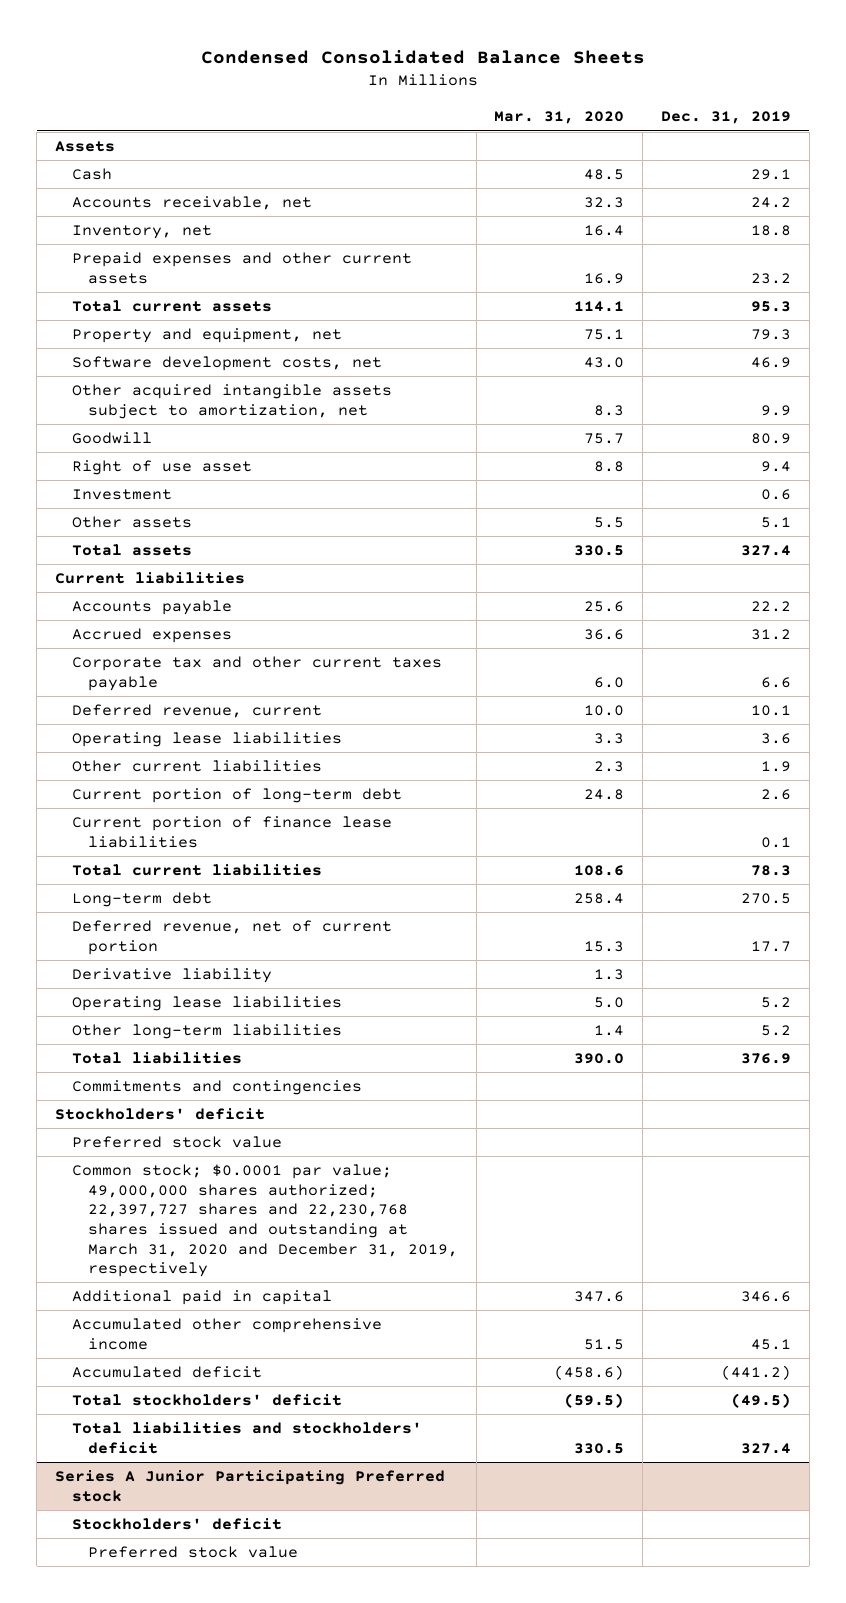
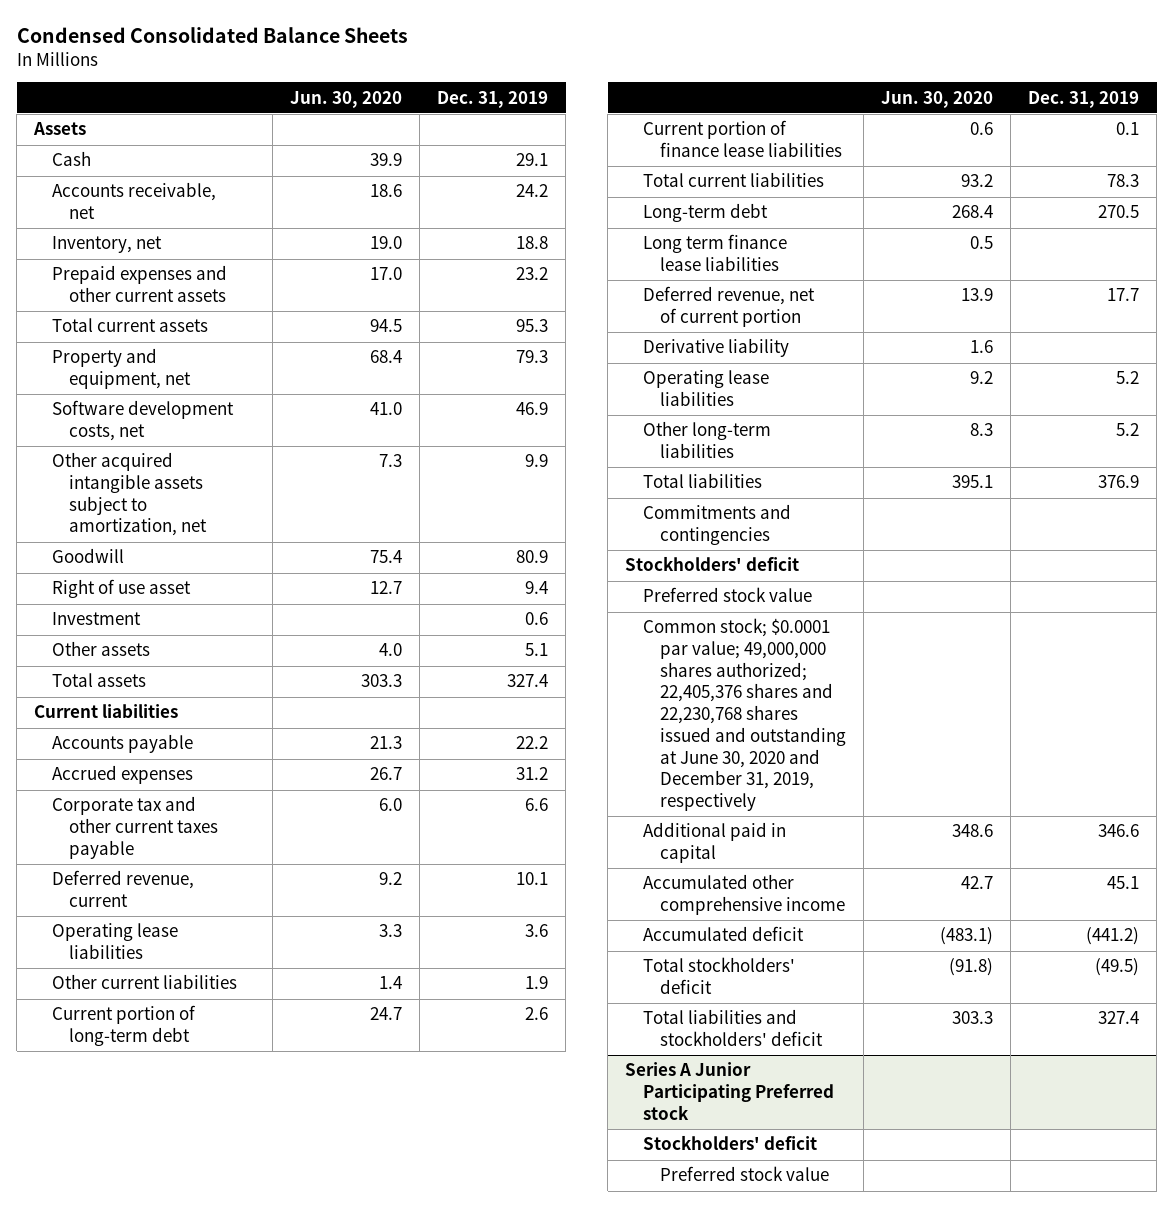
- | Mar. 31, 2020 | Dec. 31, 2019
+ | Jun. 30, 2020 | Dec. 31, 2019
+ Long term finance lease liabilities | 0.5 |
- Common stock; $0.0001 par value; 49,000,000 shares authorized; 22,397,727 shares and 22,230,768 shares issued and outstanding at March 31, 2020 and December 31, 2019, respectively
+ Common stock; $0.0001 par value; 49,000,000 shares authorized; 22,405,376 shares and 22,230,768 shares issued and outstanding at June 30, 2020 and December 31, 2019, respectively

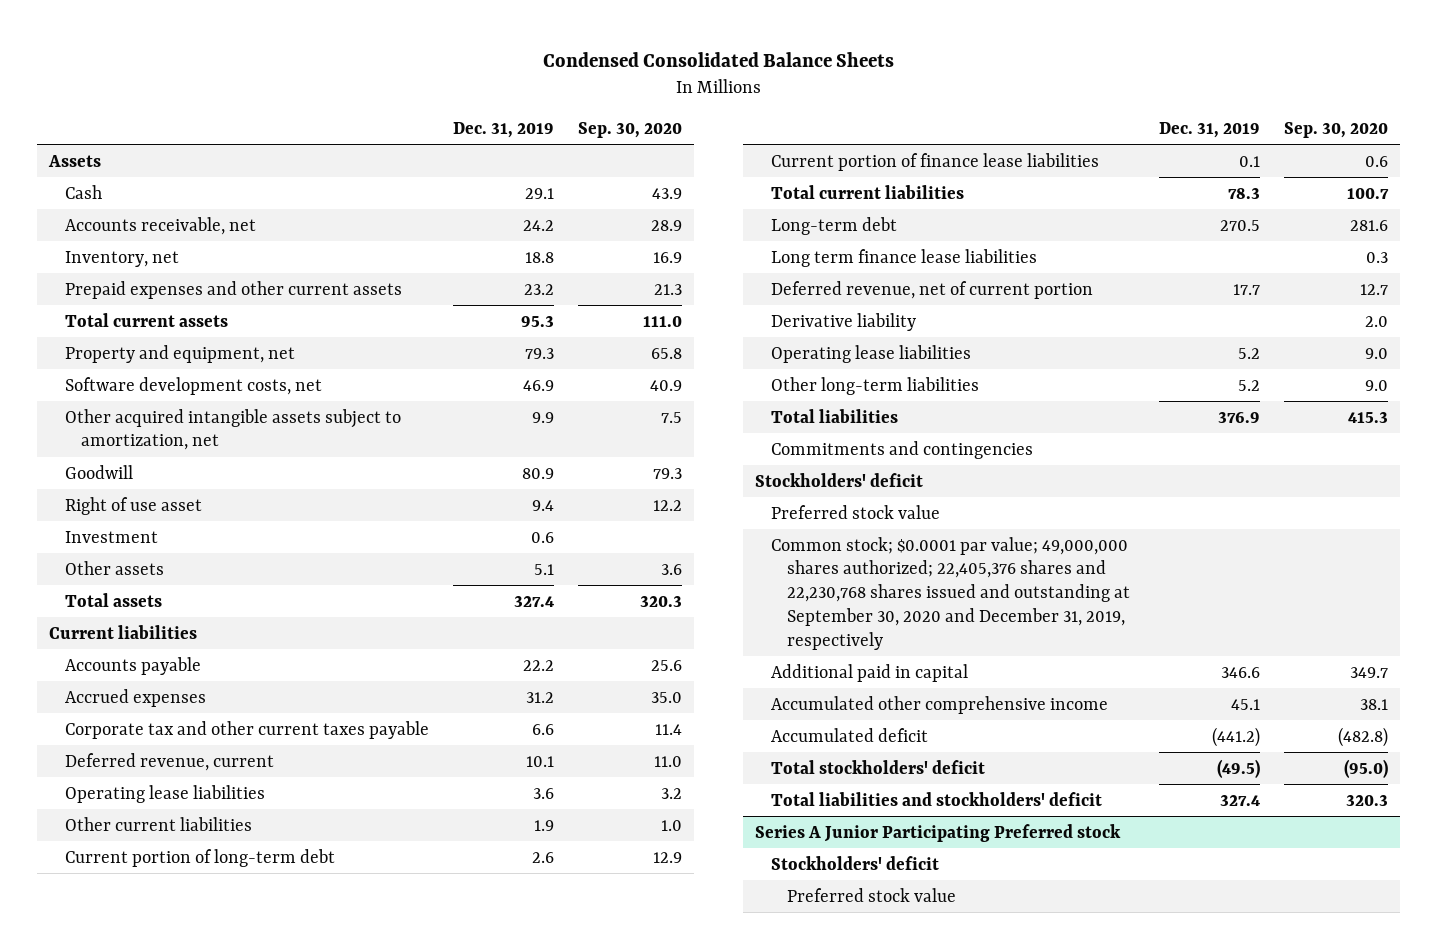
- | Jun. 30, 2020 | Dec. 31, 2019
+ | Dec. 31, 2019 | Sep. 30, 2020
- Common stock; $0.0001 par value; 49,000,000 shares authorized; 22,405,376 shares and 22,230,768 shares issued and outstanding at June 30, 2020 and December 31, 2019, respectively
+ Common stock; $0.0001 par value; 49,000,000 shares authorized; 22,405,376 shares and 22,230,768 shares issued and outstanding at September 30, 2020 and December 31, 2019, respectively

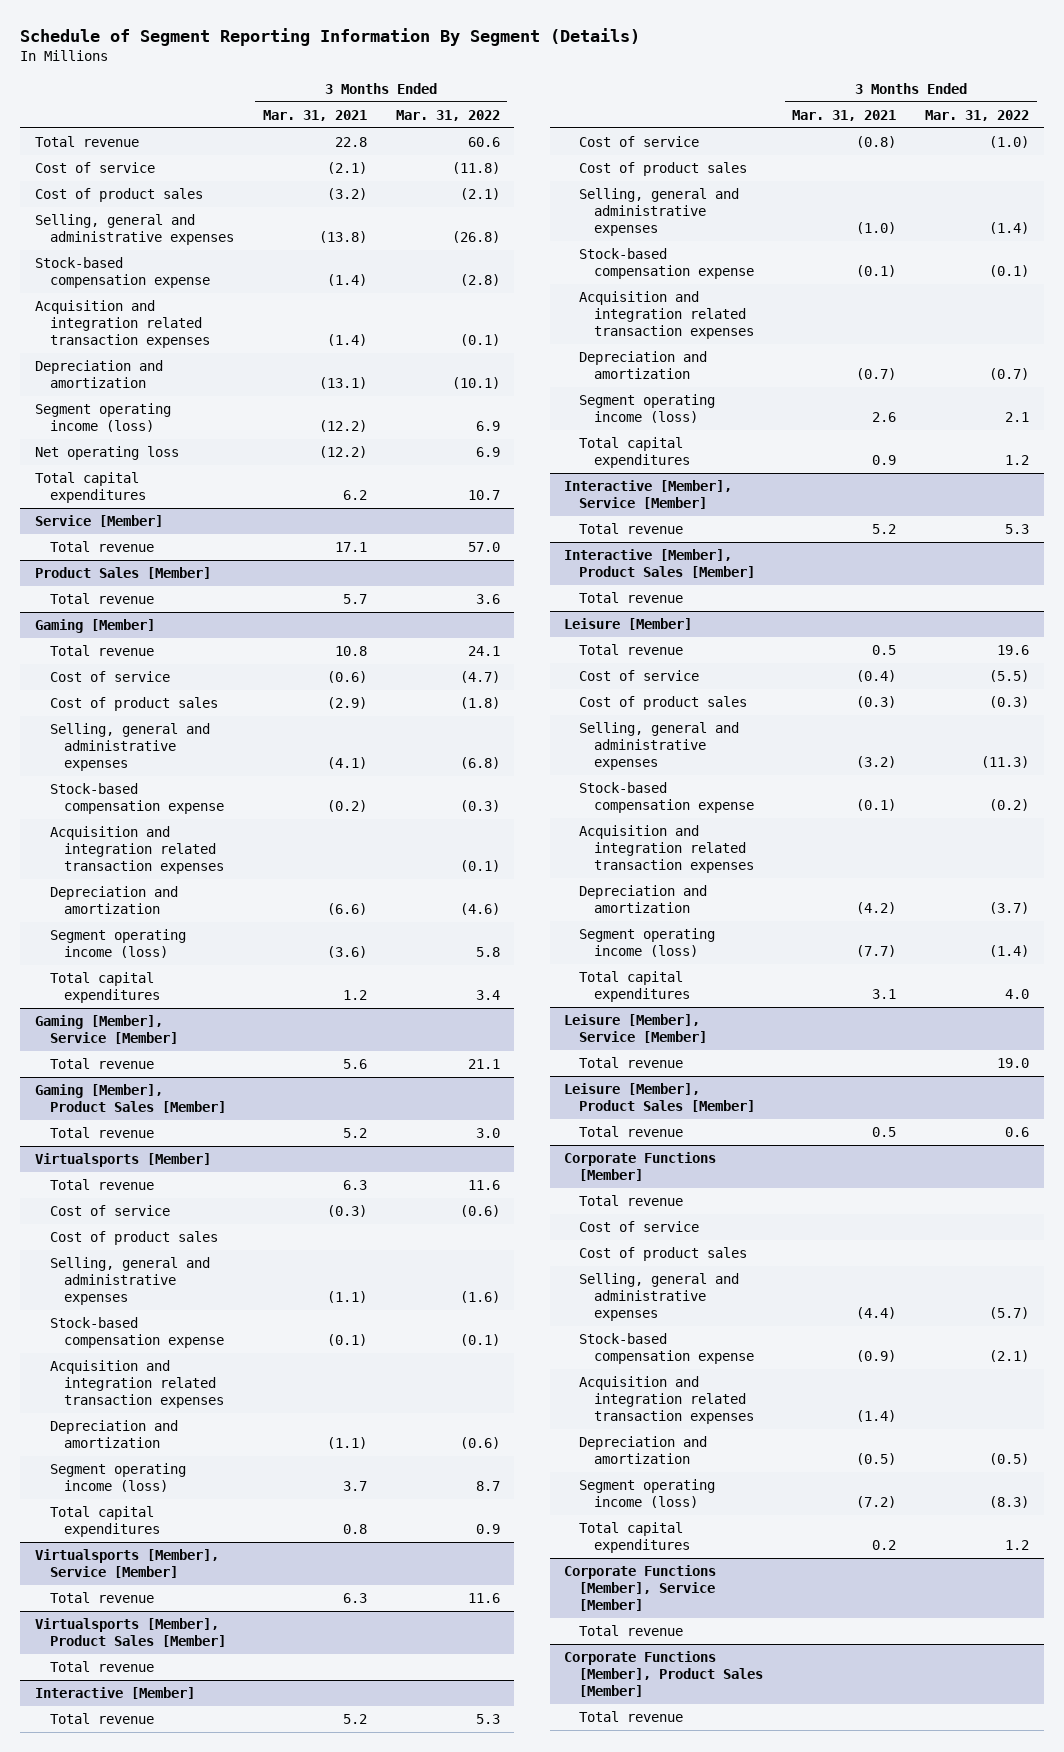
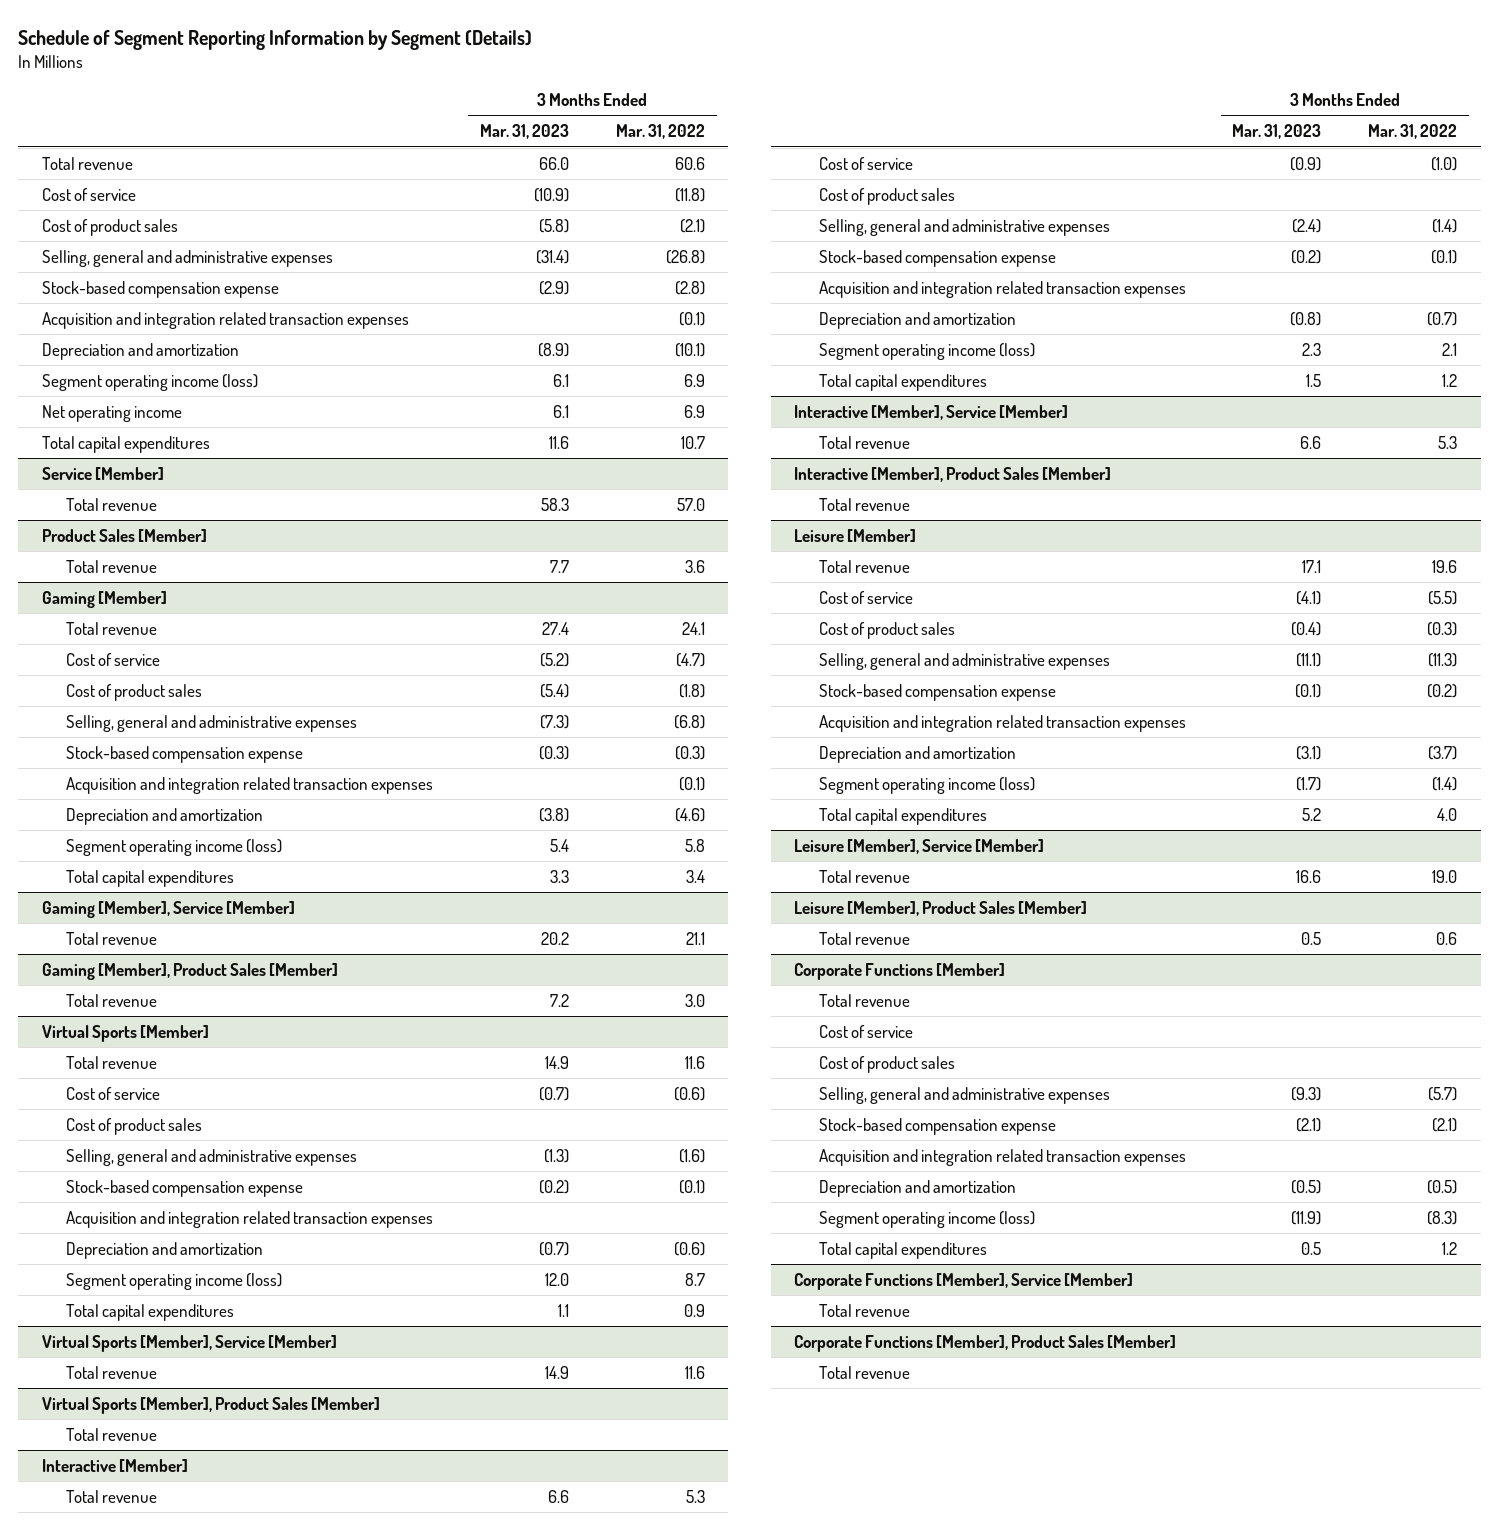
- Schedule of Segment Reporting Information By Segment (Details)
+ Schedule of Segment Reporting Information by Segment (Details)
- | 3 Months Ended Mar. 31, 2021 | 3 Months Ended Mar. 31, 2022
+ | 3 Months Ended Mar. 31, 2023 | 3 Months Ended Mar. 31, 2022
- Net operating loss | (12.2) | 6.9
+ Net operating income | 6.1 | 6.9
- Virtualsports [Member]
+ Virtual Sports [Member]
- Virtualsports [Member], Service [Member]
+ Virtual Sports [Member], Service [Member]
- Virtualsports [Member], Product Sales [Member]
+ Virtual Sports [Member], Product Sales [Member]

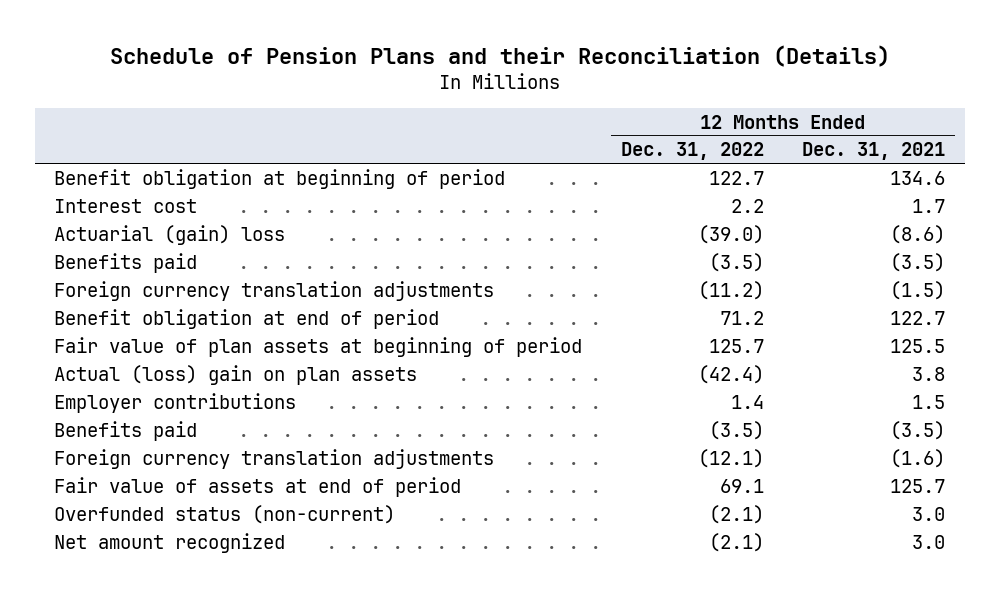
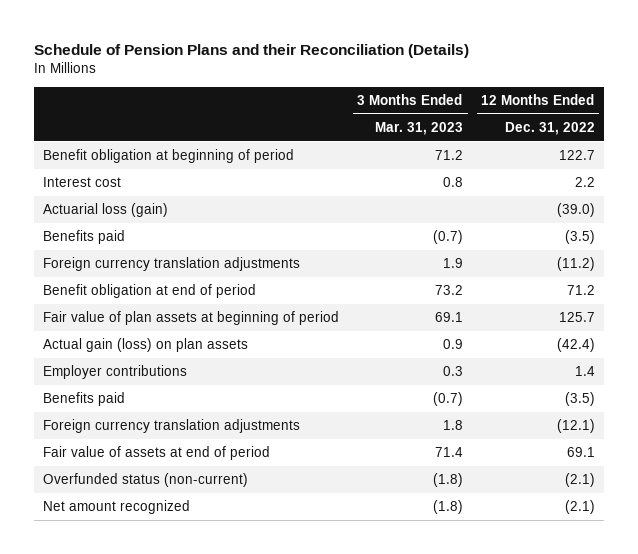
- | 12 Months Ended Dec. 31, 2022 | 12 Months Ended Dec. 31, 2021
+ | 3 Months Ended Mar. 31, 2023 | 12 Months Ended Dec. 31, 2022
- Actuarial (gain) loss | (39.0) | (8.6)
+ Actuarial loss (gain) | | (39.0)
- Actual (loss) gain on plan assets | (42.4) | 3.8
+ Actual gain (loss) on plan assets | 0.9 | (42.4)

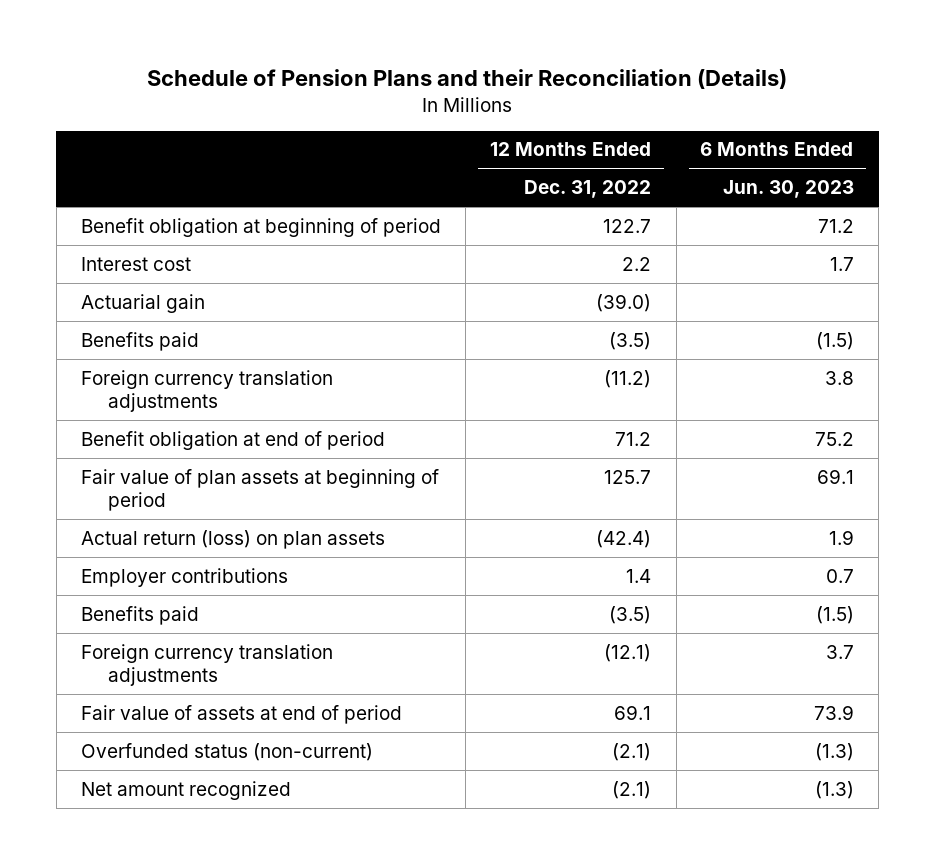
- | 3 Months Ended Mar. 31, 2023 | 12 Months Ended Dec. 31, 2022
+ | 12 Months Ended Dec. 31, 2022 | 6 Months Ended Jun. 30, 2023
- Actuarial loss (gain) | | (39.0)
+ Actuarial gain | (39.0) |
- Actual gain (loss) on plan assets | 0.9 | (42.4)
+ Actual return (loss) on plan assets | (42.4) | 1.9

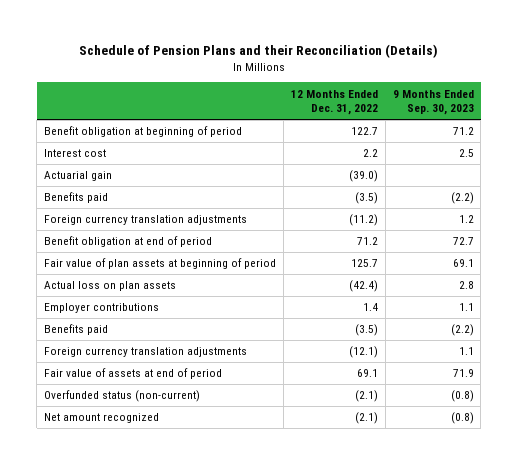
- | 12 Months Ended Dec. 31, 2022 | 6 Months Ended Jun. 30, 2023
+ | 12 Months Ended Dec. 31, 2022 | 9 Months Ended Sep. 30, 2023
- Actual return (loss) on plan assets | (42.4) | 1.9
+ Actual loss on plan assets | (42.4) | 2.8

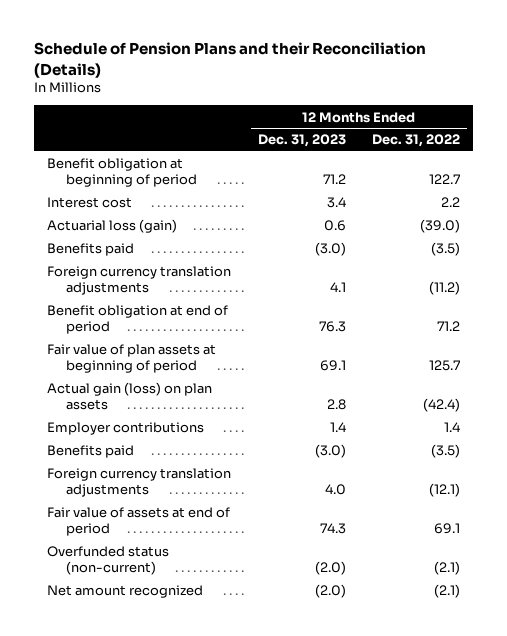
- | 12 Months Ended Dec. 31, 2022 | 9 Months Ended Sep. 30, 2023
+ | 12 Months Ended Dec. 31, 2023 | 12 Months Ended Dec. 31, 2022
- Actuarial gain | (39.0) |
+ Actuarial loss (gain) | 0.6 | (39.0)
- Actual loss on plan assets | (42.4) | 2.8
+ Actual gain (loss) on plan assets | 2.8 | (42.4)

